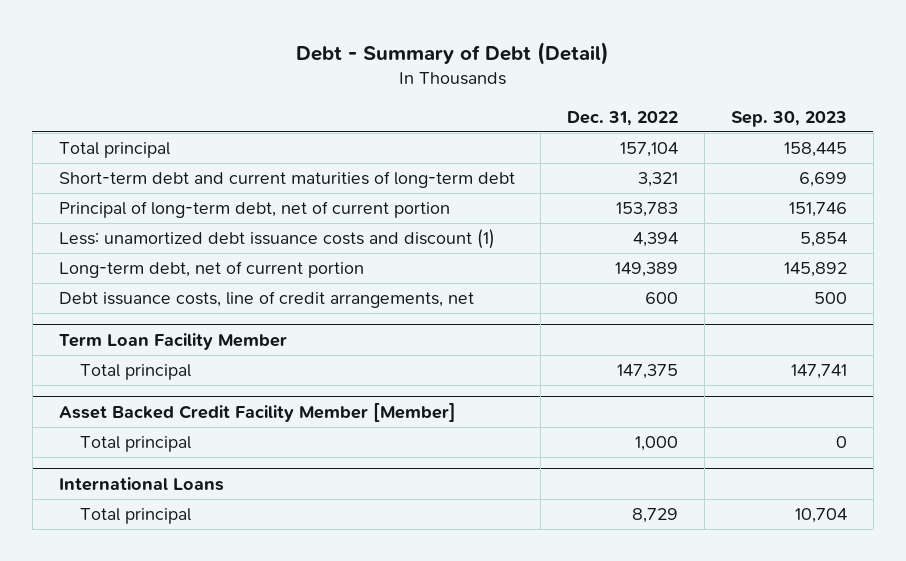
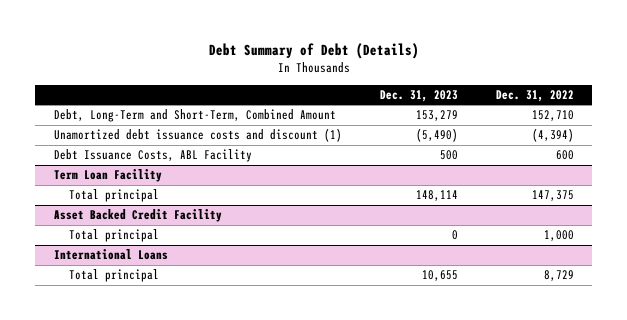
- Debt - Summary of Debt (Detail)
+ Debt Summary of Debt (Details)
- | Dec. 31, 2022 | Sep. 30, 2023
+ | Dec. 31, 2023 | Dec. 31, 2022
- Total principal | 157,104 | 158,445
- Short-term debt and current maturities of long-term debt | 3,321 | 6,699
- Principal of long-term debt, net of current portion | 153,783 | 151,746
- Less: unamortized debt issuance costs and discount (1) | 4,394 | 5,854
- Long-term debt, net of current portion | 149,389 | 145,892
- Debt issuance costs, line of credit arrangements, net | 600 | 500
- Term Loan Facility Member
+ Debt, Long-Term and Short-Term, Combined Amount | 153,279 | 152,710
+ Unamortized debt issuance costs and discount (1) | (5,490) | (4,394)
+ Debt Issuance Costs, ABL Facility | 500 | 600
+ Term Loan Facility
- Asset Backed Credit Facility Member [Member]
+ Asset Backed Credit Facility

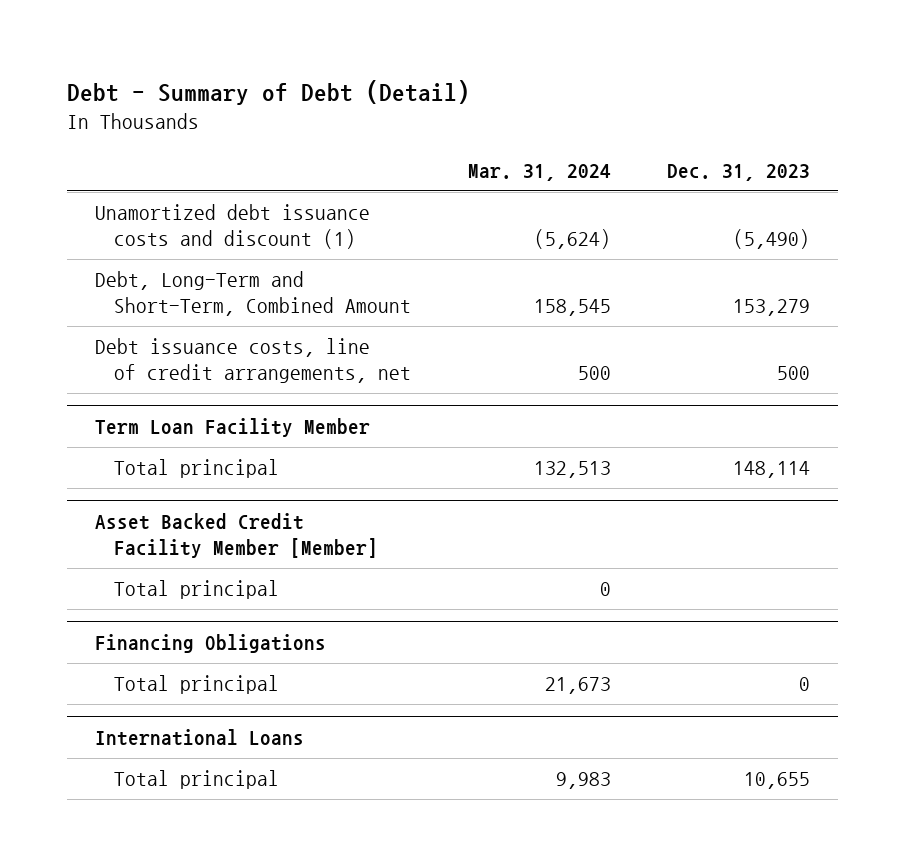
- Debt Summary of Debt (Details)
+ Debt - Summary of Debt (Detail)
- | Dec. 31, 2023 | Dec. 31, 2022
+ | Mar. 31, 2024 | Dec. 31, 2023
- Debt Issuance Costs, ABL Facility | 500 | 600
- Term Loan Facility
moved down: Debt, Long-Term and Short-Term, Combined Amount | 158,545 | 153,279
+ Debt issuance costs, line of credit arrangements, net | 500 | 500
+ Term Loan Facility Member
- Asset Backed Credit Facility
+ Asset Backed Credit Facility Member [Member]
+ Total principal | 0 |
+ Financing Obligations

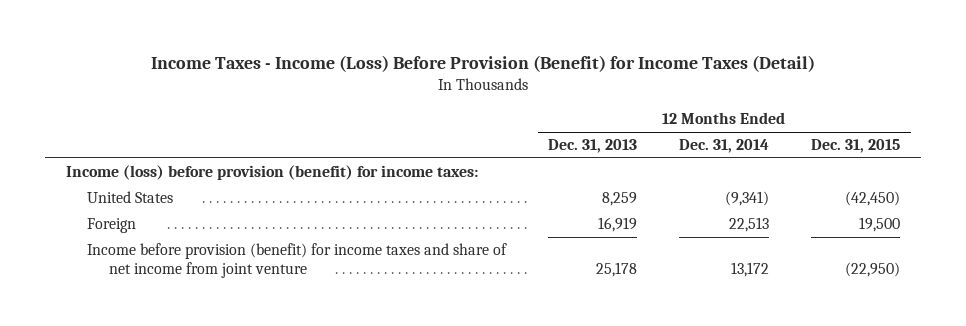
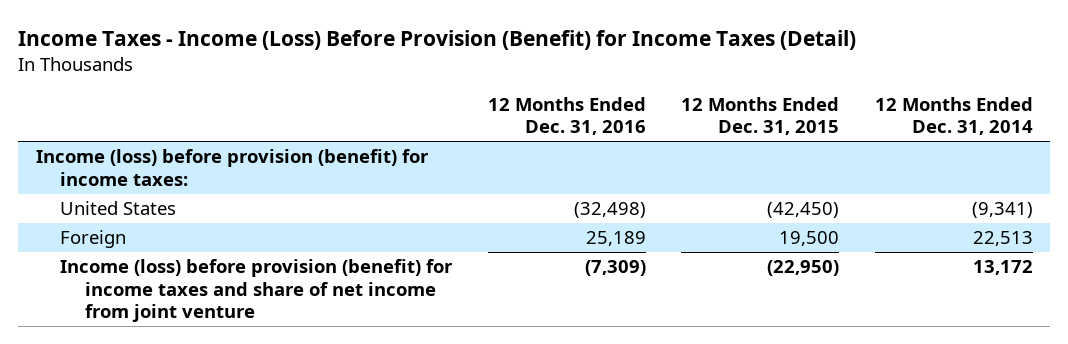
- | 12 Months Ended Dec. 31, 2013 | 12 Months Ended Dec. 31, 2014 | 12 Months Ended Dec. 31, 2015
+ | 12 Months Ended Dec. 31, 2016 | 12 Months Ended Dec. 31, 2015 | 12 Months Ended Dec. 31, 2014
- Income before provision (benefit) for income taxes and share of net income from joint venture | 25,178 | 13,172 | (22,950)
+ Income (loss) before provision (benefit) for income taxes and share of net income from joint venture | (7,309) | (22,950) | 13,172

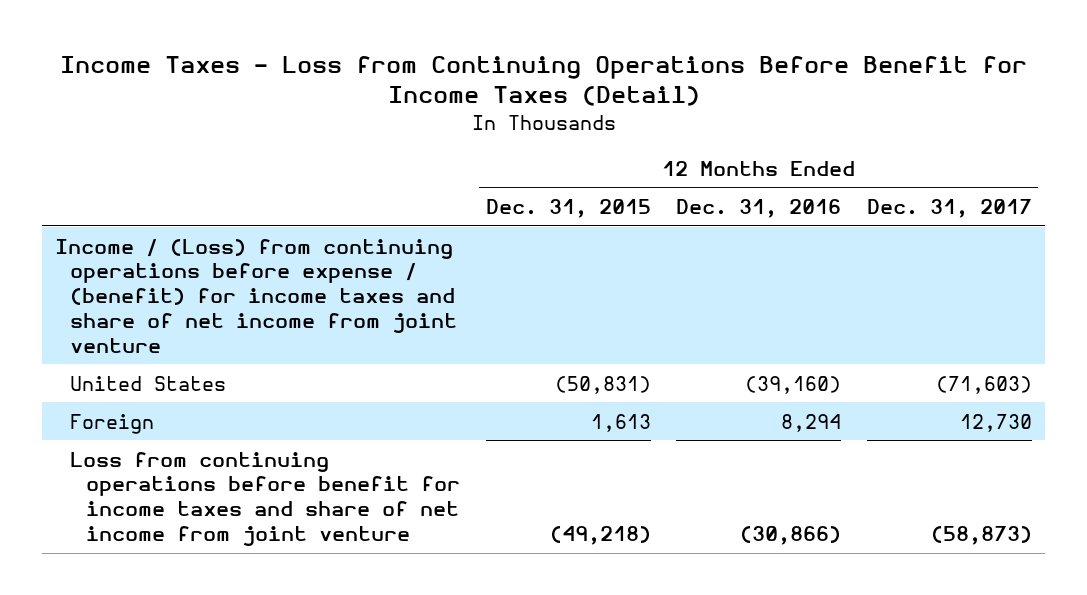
- Income Taxes - Income (Loss) Before Provision (Benefit) for Income Taxes (Detail)
+ Income Taxes - Loss from Continuing Operations Before Benefit for Income Taxes (Detail)
- | 12 Months Ended Dec. 31, 2016 | 12 Months Ended Dec. 31, 2015 | 12 Months Ended Dec. 31, 2014
+ | 12 Months Ended Dec. 31, 2015 | 12 Months Ended Dec. 31, 2016 | 12 Months Ended Dec. 31, 2017
- Income (loss) before provision (benefit) for income taxes:
- United States | (32,498) | (42,450) | (9,341)
- Foreign | 25,189 | 19,500 | 22,513
- Income (loss) before provision (benefit) for income taxes and share of net income from joint venture | (7,309) | (22,950) | 13,172
+ Income / (Loss) from continuing operations before expense / (benefit) for income taxes and share of net income from joint venture
+ United States | (50,831) | (39,160) | (71,603)
+ Foreign | 1,613 | 8,294 | 12,730
+ Loss from continuing operations before benefit for income taxes and share of net income from joint venture | (49,218) | (30,866) | (58,873)

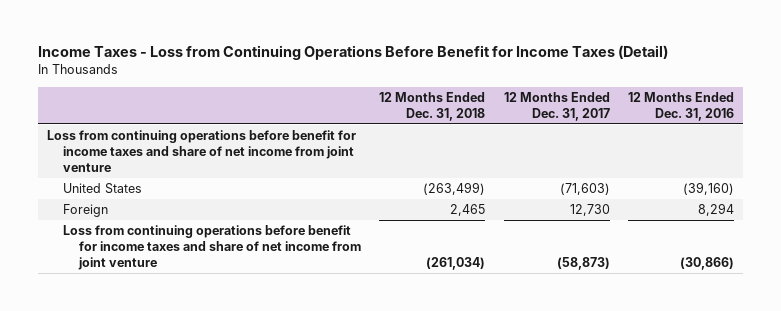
- | 12 Months Ended Dec. 31, 2015 | 12 Months Ended Dec. 31, 2016 | 12 Months Ended Dec. 31, 2017
+ | 12 Months Ended Dec. 31, 2018 | 12 Months Ended Dec. 31, 2017 | 12 Months Ended Dec. 31, 2016
- Income / (Loss) from continuing operations before expense / (benefit) for income taxes and share of net income from joint venture
+ Loss from continuing operations before benefit for income taxes and share of net income from joint venture

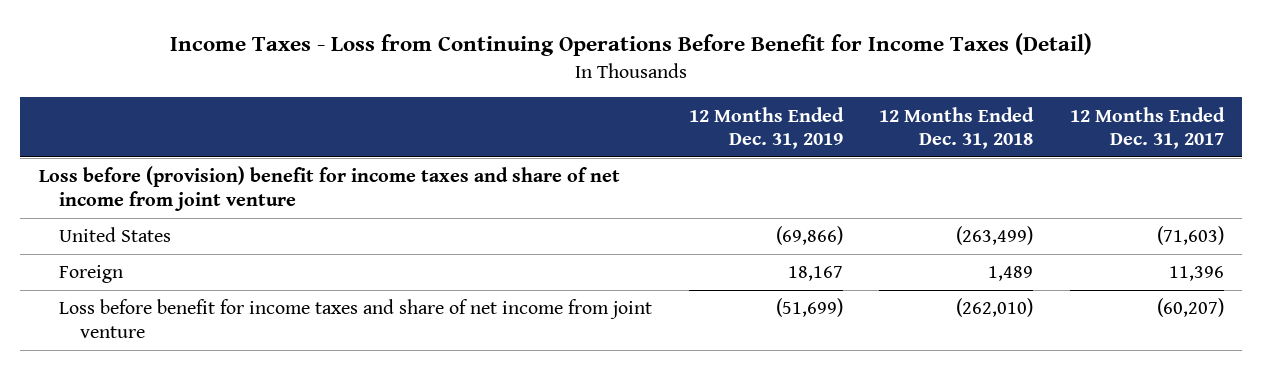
- | 12 Months Ended Dec. 31, 2018 | 12 Months Ended Dec. 31, 2017 | 12 Months Ended Dec. 31, 2016
+ | 12 Months Ended Dec. 31, 2019 | 12 Months Ended Dec. 31, 2018 | 12 Months Ended Dec. 31, 2017
- Loss from continuing operations before benefit for income taxes and share of net income from joint venture
+ Loss before (provision) benefit for income taxes and share of net income from joint venture
- Foreign | 2,465 | 12,730 | 8,294
- Loss from continuing operations before benefit for income taxes and share of net income from joint venture | (261,034) | (58,873) | (30,866)
+ Foreign | 18,167 | 1,489 | 11,396
+ Loss before benefit for income taxes and share of net income from joint venture | (51,699) | (262,010) | (60,207)

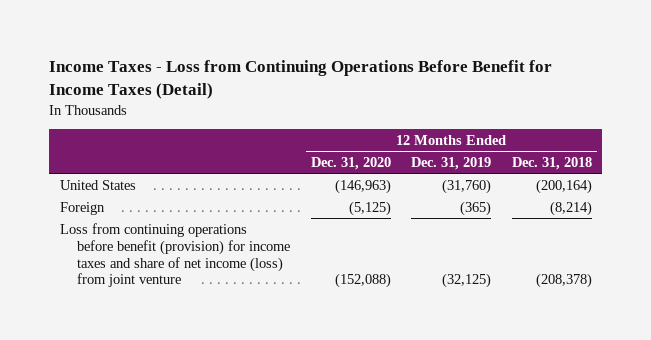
- | 12 Months Ended Dec. 31, 2019 | 12 Months Ended Dec. 31, 2018 | 12 Months Ended Dec. 31, 2017
+ | 12 Months Ended Dec. 31, 2020 | 12 Months Ended Dec. 31, 2019 | 12 Months Ended Dec. 31, 2018
- Loss before (provision) benefit for income taxes and share of net income from joint venture
- United States | (69,866) | (263,499) | (71,603)
- Foreign | 18,167 | 1,489 | 11,396
- Loss before benefit for income taxes and share of net income from joint venture | (51,699) | (262,010) | (60,207)
+ United States | (146,963) | (31,760) | (200,164)
+ Foreign | (5,125) | (365) | (8,214)
+ Loss from continuing operations before benefit (provision) for income taxes and share of net income (loss) from joint venture | (152,088) | (32,125) | (208,378)

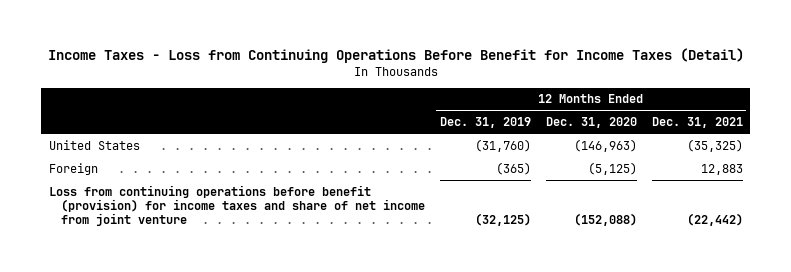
- | 12 Months Ended Dec. 31, 2020 | 12 Months Ended Dec. 31, 2019 | 12 Months Ended Dec. 31, 2018
+ | 12 Months Ended Dec. 31, 2019 | 12 Months Ended Dec. 31, 2020 | 12 Months Ended Dec. 31, 2021
- Loss from continuing operations before benefit (provision) for income taxes and share of net income (loss) from joint venture | (152,088) | (32,125) | (208,378)
+ Loss from continuing operations before benefit (provision) for income taxes and share of net income from joint venture | (32,125) | (152,088) | (22,442)

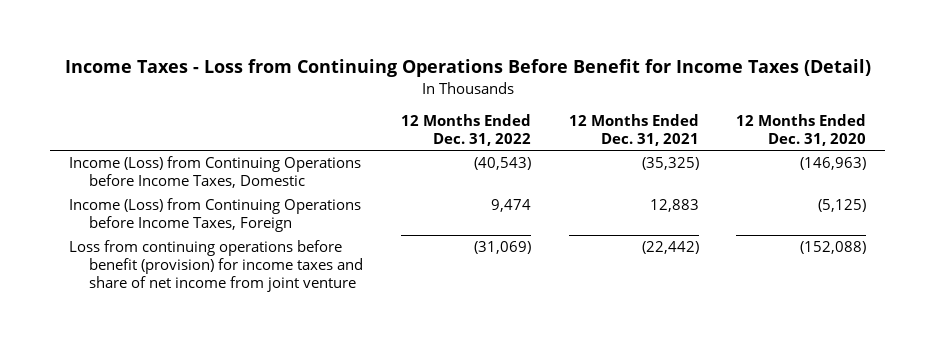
- | 12 Months Ended Dec. 31, 2019 | 12 Months Ended Dec. 31, 2020 | 12 Months Ended Dec. 31, 2021
+ | 12 Months Ended Dec. 31, 2022 | 12 Months Ended Dec. 31, 2021 | 12 Months Ended Dec. 31, 2020
- United States | (31,760) | (146,963) | (35,325)
- Foreign | (365) | (5,125) | 12,883
+ Income (Loss) from Continuing Operations before Income Taxes, Domestic | (40,543) | (35,325) | (146,963)
+ Income (Loss) from Continuing Operations before Income Taxes, Foreign | 9,474 | 12,883 | (5,125)

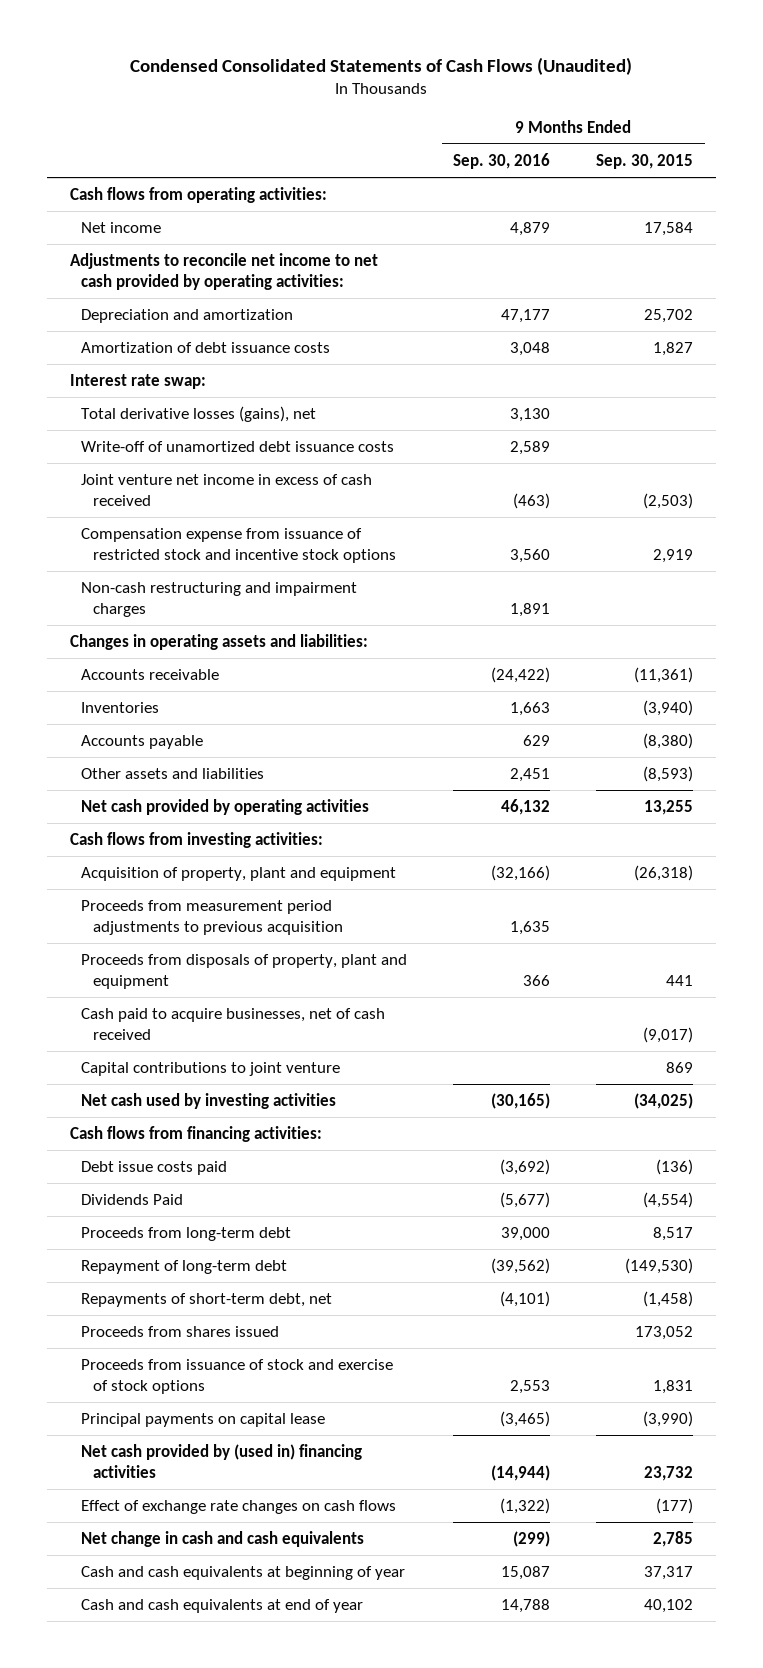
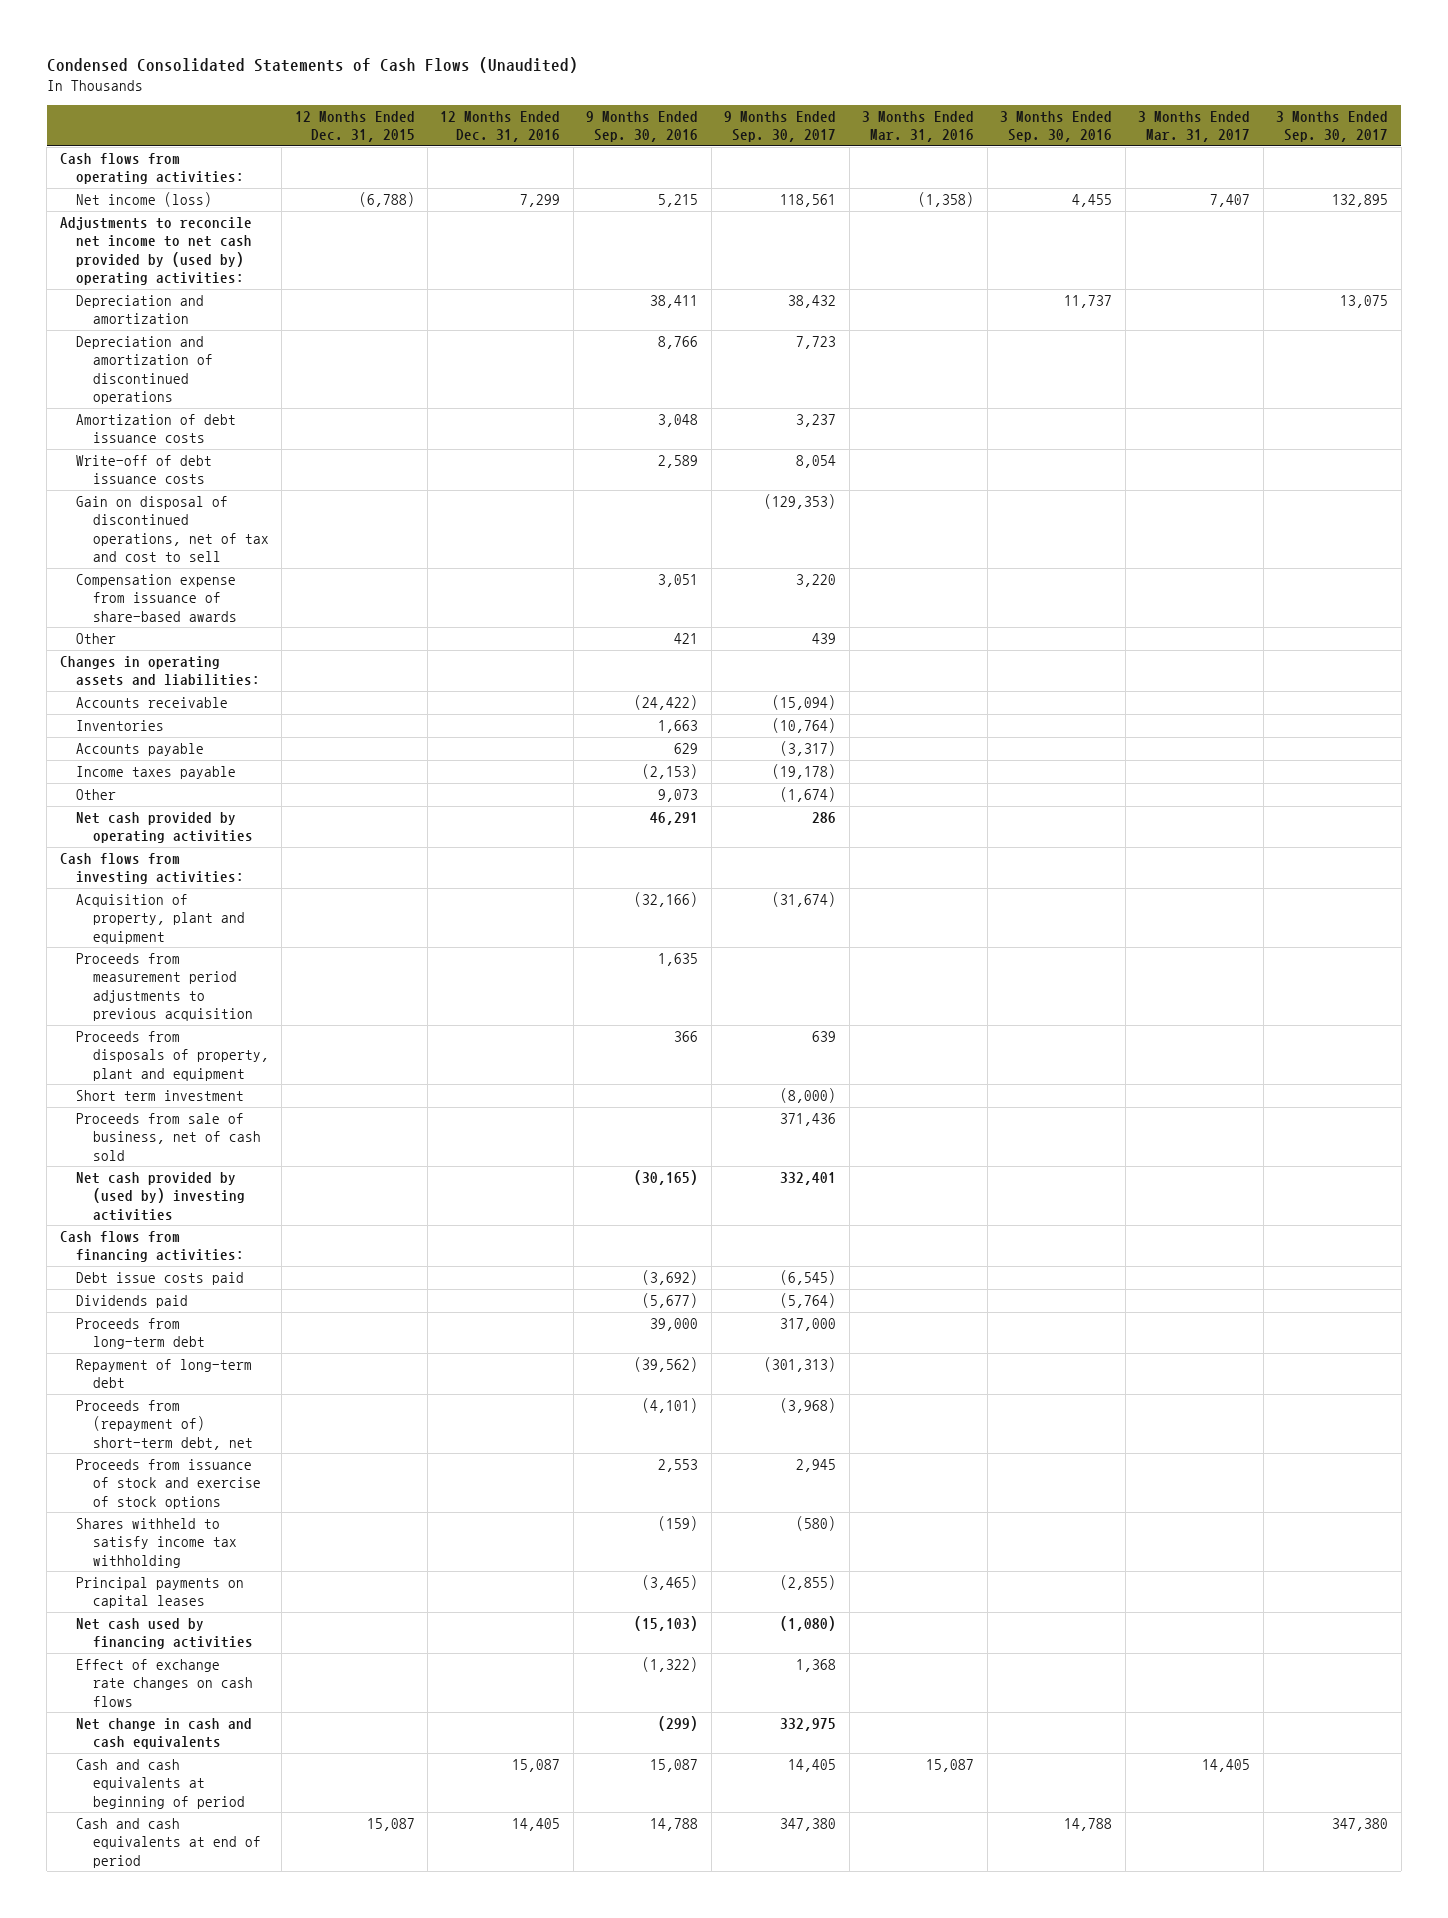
- | 9 Months Ended Sep. 30, 2016 | 9 Months Ended Sep. 30, 2015
+ | 12 Months Ended Dec. 31, 2015 | 12 Months Ended Dec. 31, 2016 | 9 Months Ended Sep. 30, 2016 | 9 Months Ended Sep. 30, 2017 | 3 Months Ended Mar. 31, 2016 | 3 Months Ended Sep. 30, 2016 | 3 Months Ended Mar. 31, 2017 | 3 Months Ended Sep. 30, 2017
- Net income | 4,879 | 17,584
- Adjustments to reconcile net income to net cash provided by operating activities:
- Depreciation and amortization | 47,177 | 25,702
+ Net income (loss) | (6,788) | 7,299 | 5,215 | 118,561 | (1,358) | 4,455 | 7,407 | 132,895
+ Adjustments to reconcile net income to net cash provided by (used by) operating activities:
+ Depreciation and amortization | | | 38,411 | 38,432 | | 11,737 | | 13,075
+ Depreciation and amortization of discontinued operations | | | 8,766 | 7,723 | | | |
- Interest rate swap:
- Total derivative losses (gains), net | 3,130 |
- Write-off of unamortized debt issuance costs | 2,589 |
- Joint venture net income in excess of cash received | (463) | (2,503)
- Compensation expense from issuance of restricted stock and incentive stock options | 3,560 | 2,919
- Non-cash restructuring and impairment charges | 1,891 |
+ Write-off of debt issuance costs | | | 2,589 | 8,054 | | | |
+ Gain on disposal of discontinued operations, net of tax and cost to sell | | | | (129,353) | | | |
+ Compensation expense from issuance of share-based awards | | | 3,051 | 3,220 | | | |
+ Other | | | 421 | 439 | | | |
- Other assets and liabilities | 2,451 | (8,593)
- Net cash provided by operating activities | 46,132 | 13,255
+ Income taxes payable | | | (2,153) | (19,178) | | | |
+ Other | | | 9,073 | (1,674) | | | |
+ Net cash provided by operating activities | | | 46,291 | 286 | | | |
- Cash paid to acquire businesses, net of cash received | | (9,017)
- Capital contributions to joint venture | | 869
- Net cash used by investing activities | (30,165) | (34,025)
+ Short term investment | | | | (8,000) | | | |
+ Proceeds from sale of business, net of cash sold | | | | 371,436 | | | |
+ Net cash provided by (used by) investing activities | | | (30,165) | 332,401 | | | |
- Dividends Paid | (5,677) | (4,554)
+ Dividends paid | | | (5,677) | (5,764) | | | |
- Repayments of short-term debt, net | (4,101) | (1,458)
- Proceeds from shares issued | | 173,052
+ Proceeds from (repayment of) short-term debt, net | | | (4,101) | (3,968) | | | |
- Principal payments on capital lease | (3,465) | (3,990)
- Net cash provided by (used in) financing activities | (14,944) | 23,732
+ Shares withheld to satisfy income tax withholding | | | (159) | (580) | | | |
+ Principal payments on capital leases | | | (3,465) | (2,855) | | | |
+ Net cash used by financing activities | | | (15,103) | (1,080) | | | |
- Cash and cash equivalents at beginning of year | 15,087 | 37,317
- Cash and cash equivalents at end of year | 14,788 | 40,102
+ Cash and cash equivalents at beginning of period | | 15,087 | 15,087 | 14,405 | 15,087 | | 14,405 |
+ Cash and cash equivalents at end of period | 15,087 | 14,405 | 14,788 | 347,380 | | 14,788 | | 347,380

